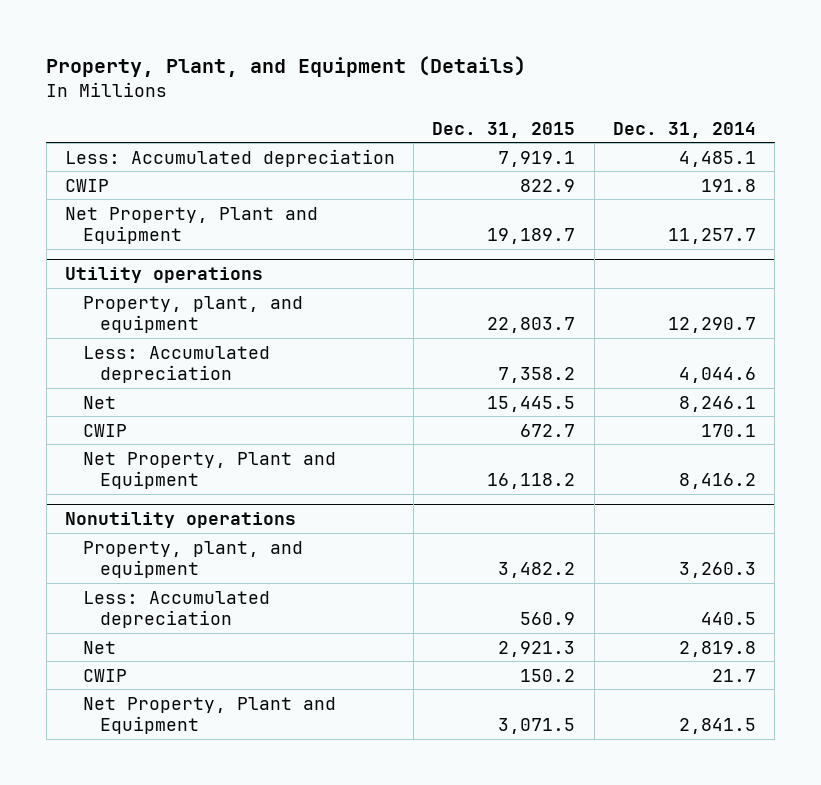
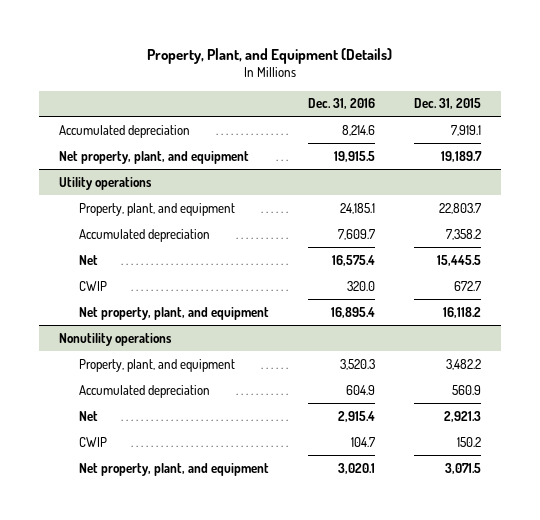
- | Dec. 31, 2015 | Dec. 31, 2014
+ | Dec. 31, 2016 | Dec. 31, 2015
- Less: Accumulated depreciation | 7,919.1 | 4,485.1
- CWIP | 822.9 | 191.8
- Net Property, Plant and Equipment | 19,189.7 | 11,257.7
+ Accumulated depreciation | 8,214.6 | 7,919.1
+ Net property, plant, and equipment | 19,915.5 | 19,189.7
@ Utility operations
- Less: Accumulated depreciation | 7,358.2 | 4,044.6
+ Accumulated depreciation | 7,609.7 | 7,358.2
- Net Property, Plant and Equipment | 16,118.2 | 8,416.2
+ Net property, plant, and equipment | 16,895.4 | 16,118.2
@ Nonutility operations
- Less: Accumulated depreciation | 560.9 | 440.5
+ Accumulated depreciation | 604.9 | 560.9
- Net Property, Plant and Equipment | 3,071.5 | 2,841.5
+ Net property, plant, and equipment | 3,020.1 | 3,071.5

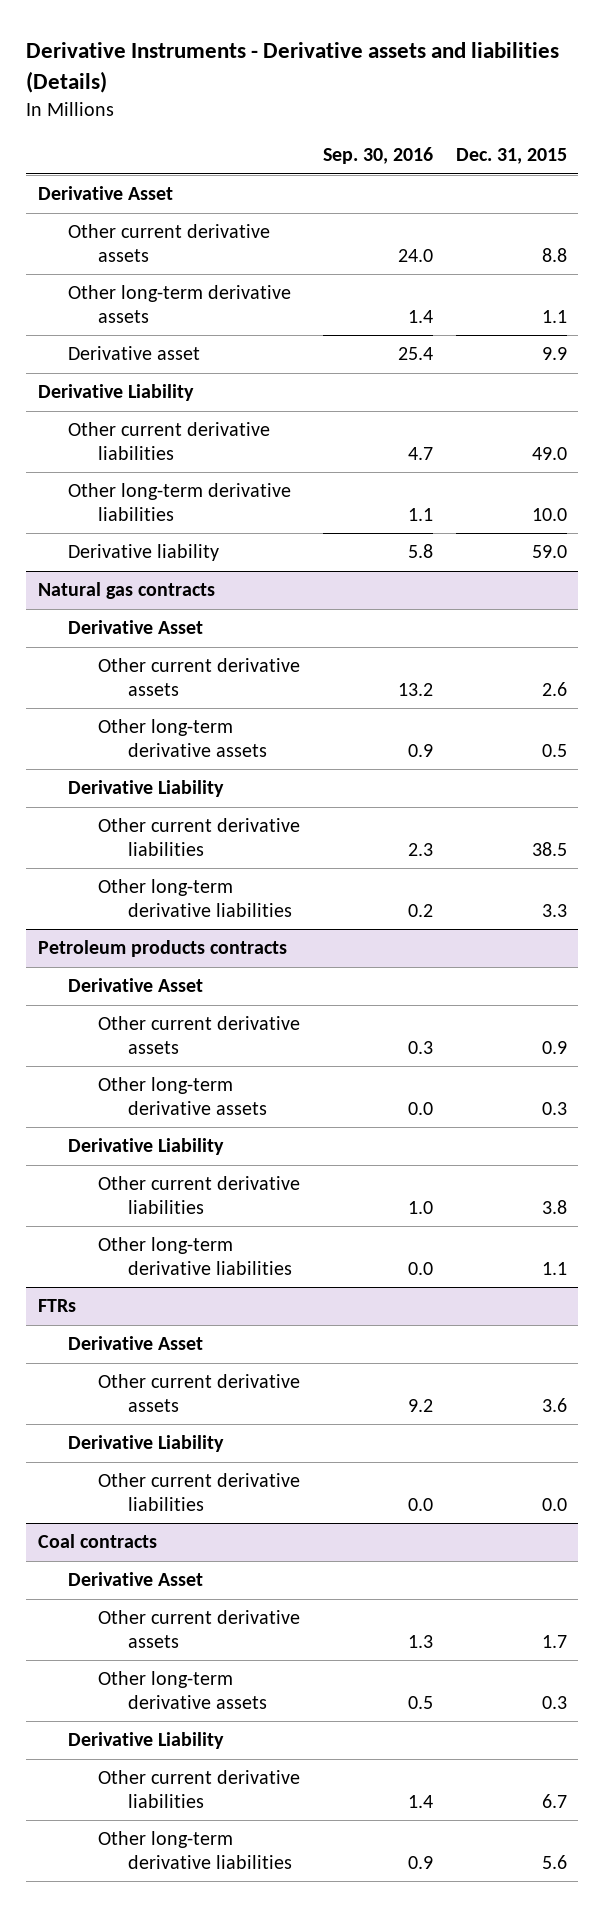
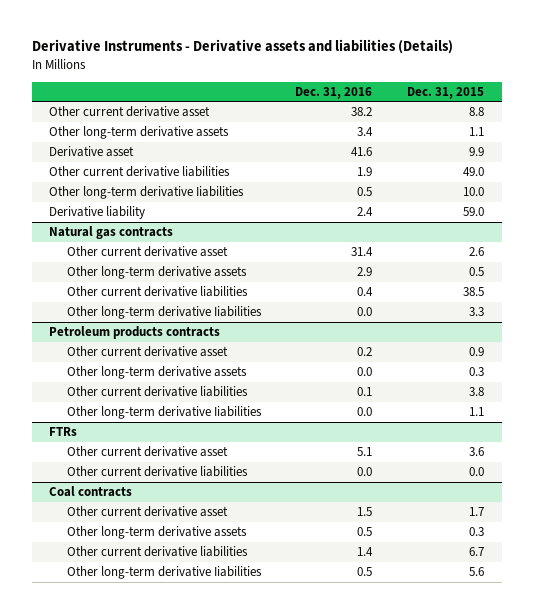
- | Sep. 30, 2016 | Dec. 31, 2015
+ | Dec. 31, 2016 | Dec. 31, 2015
- Derivative Asset
- Other current derivative assets | 24.0 | 8.8
+ Other current derivative asset | 38.2 | 8.8
- Derivative Liability
- Other long-term derivative liabilities | 1.1 | 10.0
+ Other long-term derivative Iiabilities | 0.5 | 10.0
@ Natural gas contracts
- Derivative Asset
- Other current derivative assets | 13.2 | 2.6
+ Other current derivative asset | 31.4 | 2.6
- Derivative Liability
- Other long-term derivative liabilities | 0.2 | 3.3
+ Other long-term derivative Iiabilities | 0.0 | 3.3
@ Petroleum products contracts
- Derivative Asset
- Other current derivative assets | 0.3 | 0.9
+ Other current derivative asset | 0.2 | 0.9
- Derivative Liability
- Other long-term derivative liabilities | 0.0 | 1.1
+ Other long-term derivative Iiabilities | 0.0 | 1.1
@ FTRs
- Derivative Asset
- Other current derivative assets | 9.2 | 3.6
- Derivative Liability
+ Other current derivative asset | 5.1 | 3.6
@ Coal contracts
- Derivative Asset
- Other current derivative assets | 1.3 | 1.7
+ Other current derivative asset | 1.5 | 1.7
- Derivative Liability
- Other long-term derivative liabilities | 0.9 | 5.6
+ Other long-term derivative Iiabilities | 0.5 | 5.6

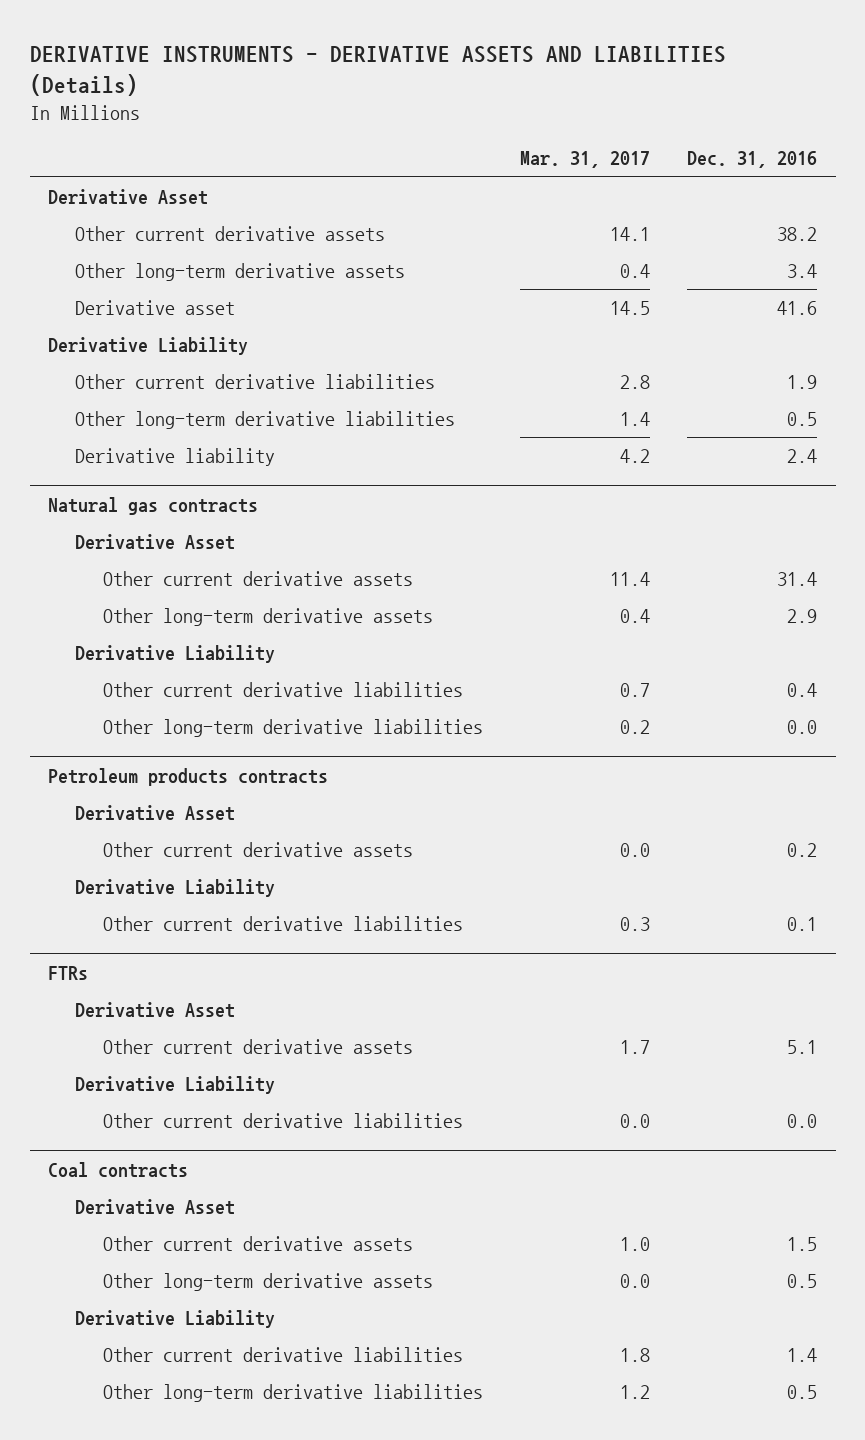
- Derivative Instruments - Derivative assets and liabilities (Details)
+ DERIVATIVE INSTRUMENTS - DERIVATIVE ASSETS AND LIABILITIES (Details)
- | Dec. 31, 2016 | Dec. 31, 2015
+ | Mar. 31, 2017 | Dec. 31, 2016
- Other current derivative asset | 38.2 | 8.8
+ Derivative Asset
+ Other current derivative assets | 14.1 | 38.2
+ Derivative Liability
- Other long-term derivative Iiabilities | 0.5 | 10.0
+ Other long-term derivative liabilities | 1.4 | 0.5
@ Natural gas contracts
- Other current derivative asset | 31.4 | 2.6
+ Derivative Asset
+ Other current derivative assets | 11.4 | 31.4
+ Derivative Liability
- Other long-term derivative Iiabilities | 0.0 | 3.3
+ Other long-term derivative liabilities | 0.2 | 0.0
@ Petroleum products contracts
- Other current derivative asset | 0.2 | 0.9
- Other long-term derivative assets | 0.0 | 0.3
+ Derivative Asset
+ Other current derivative assets | 0.0 | 0.2
+ Derivative Liability
- Other long-term derivative Iiabilities | 0.0 | 1.1
@ FTRs
- Other current derivative asset | 5.1 | 3.6
+ Derivative Asset
+ Other current derivative assets | 1.7 | 5.1
+ Derivative Liability
@ Coal contracts
- Other current derivative asset | 1.5 | 1.7
+ Derivative Asset
+ Other current derivative assets | 1.0 | 1.5
+ Derivative Liability
- Other long-term derivative Iiabilities | 0.5 | 5.6
+ Other long-term derivative liabilities | 1.2 | 0.5

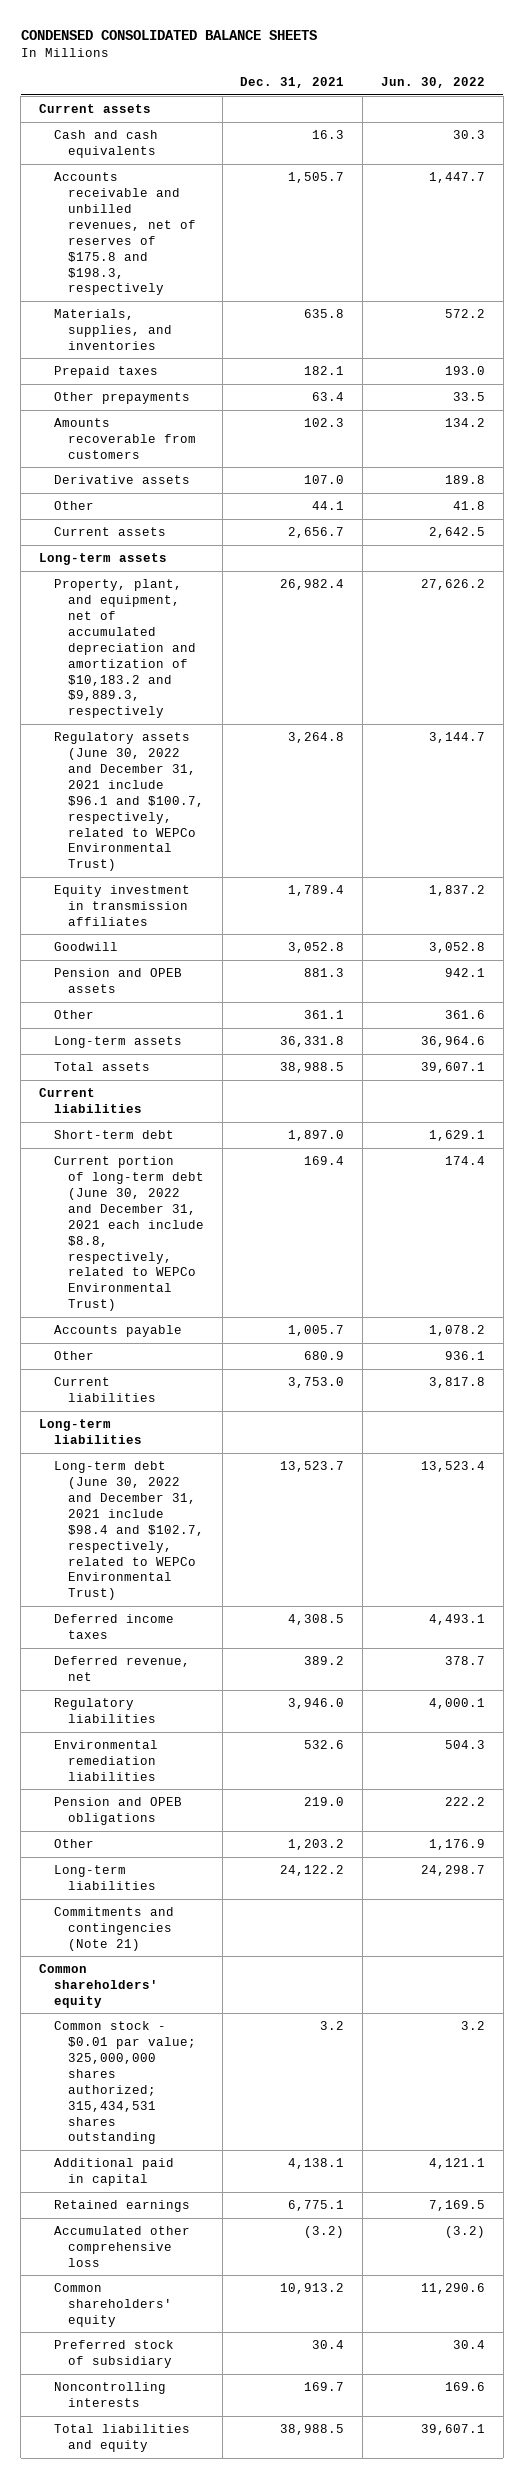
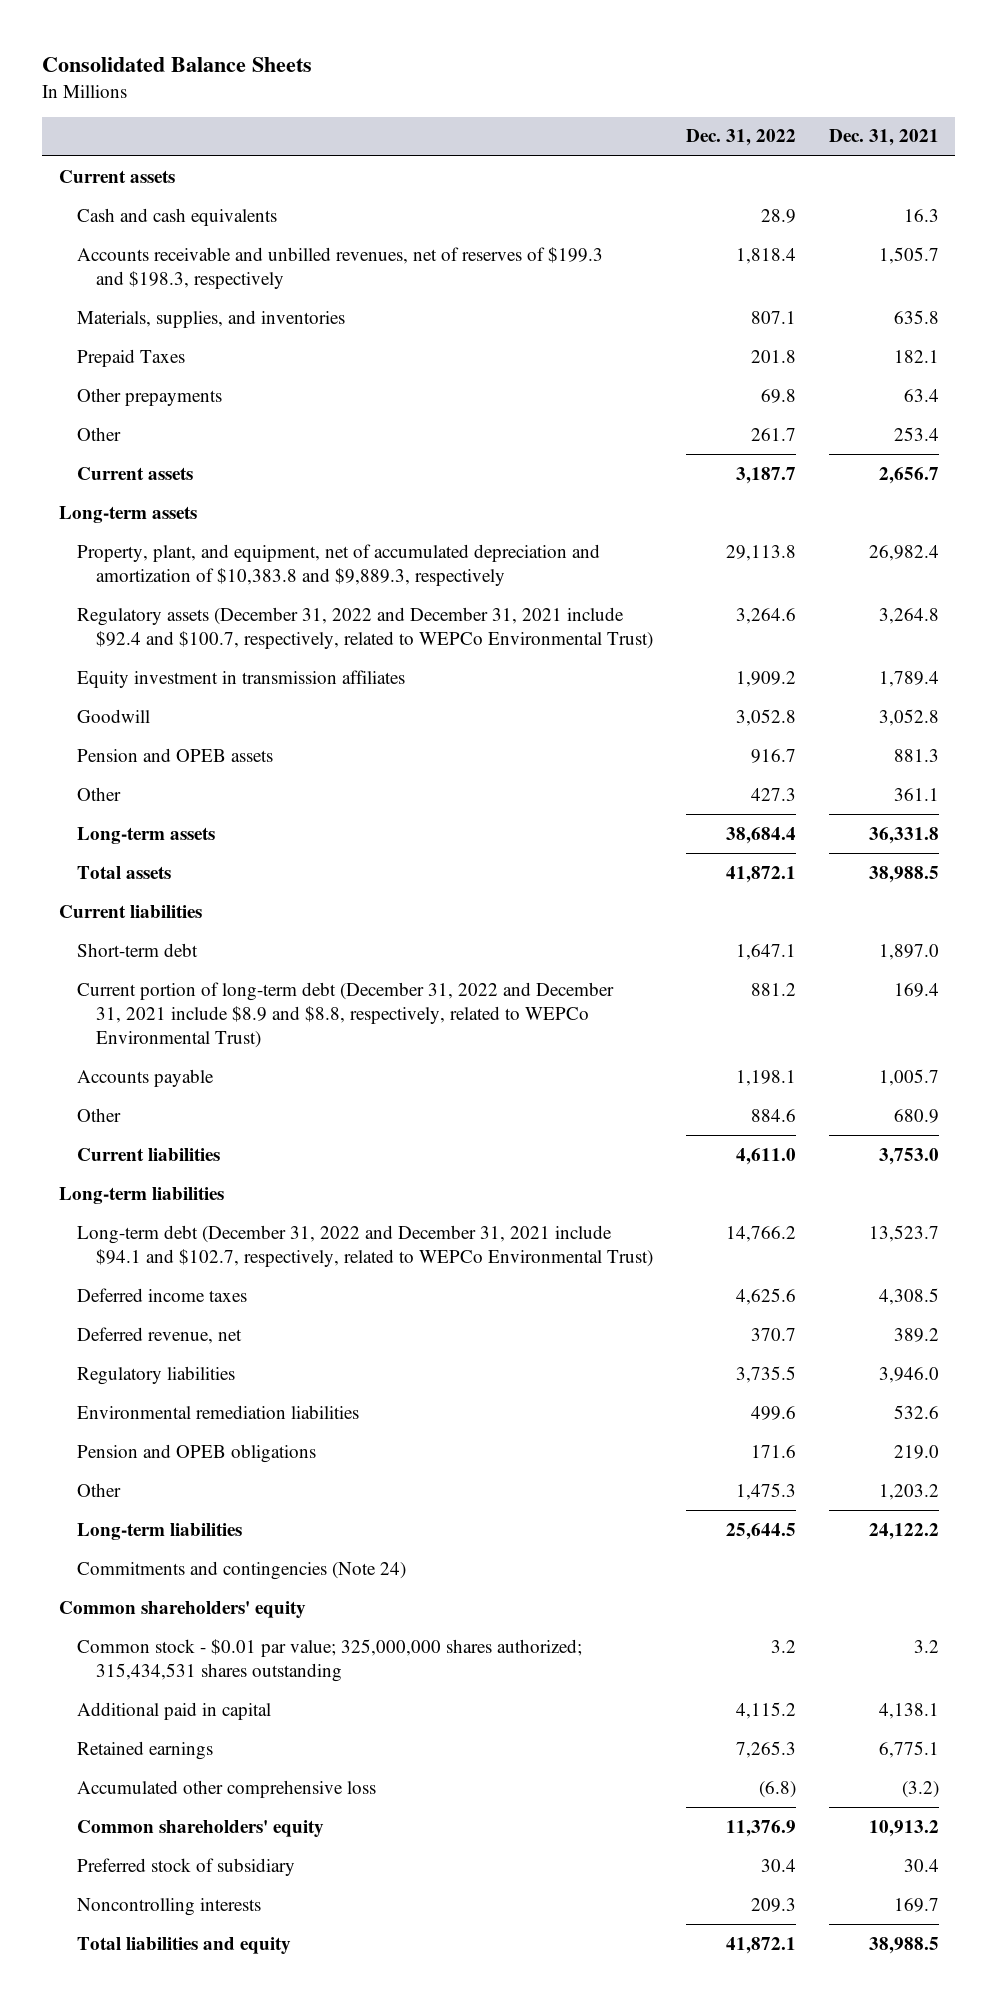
- CONDENSED CONSOLIDATED BALANCE SHEETS
+ Consolidated Balance Sheets
- | Dec. 31, 2021 | Jun. 30, 2022
+ | Dec. 31, 2022 | Dec. 31, 2021
- Accounts receivable and unbilled revenues, net of reserves of $175.8 and $198.3, respectively | 1,505.7 | 1,447.7
+ Accounts receivable and unbilled revenues, net of reserves of $199.3 and $198.3, respectively | 1,818.4 | 1,505.7
- Prepaid taxes | 182.1 | 193.0
+ Prepaid Taxes | 201.8 | 182.1
- Amounts recoverable from customers | 102.3 | 134.2
- Derivative assets | 107.0 | 189.8
- Other | 44.1 | 41.8
+ Other | 261.7 | 253.4
- Property, plant, and equipment, net of accumulated depreciation and amortization of $10,183.2 and $9,889.3, respectively | 26,982.4 | 27,626.2
- Regulatory assets (June 30, 2022 and December 31, 2021 include $96.1 and $100.7, respectively, related to WEPCo Environmental Trust) | 3,264.8 | 3,144.7
+ Property, plant, and equipment, net of accumulated depreciation and amortization of $10,383.8 and $9,889.3, respectively | 29,113.8 | 26,982.4
+ Regulatory assets (December 31, 2022 and December 31, 2021 include $92.4 and $100.7, respectively, related to WEPCo Environmental Trust) | 3,264.6 | 3,264.8
- Current portion of long-term debt (June 30, 2022 and December 31, 2021 each include $8.8, respectively, related to WEPCo Environmental Trust) | 169.4 | 174.4
+ Current portion of long-term debt (December 31, 2022 and December 31, 2021 include $8.9 and $8.8, respectively, related to WEPCo Environmental Trust) | 881.2 | 169.4
- Long-term debt (June 30, 2022 and December 31, 2021 include $98.4 and $102.7, respectively, related to WEPCo Environmental Trust) | 13,523.7 | 13,523.4
+ Long-term debt (December 31, 2022 and December 31, 2021 include $94.1 and $102.7, respectively, related to WEPCo Environmental Trust) | 14,766.2 | 13,523.7
- Commitments and contingencies (Note 21)
+ Commitments and contingencies (Note 24)

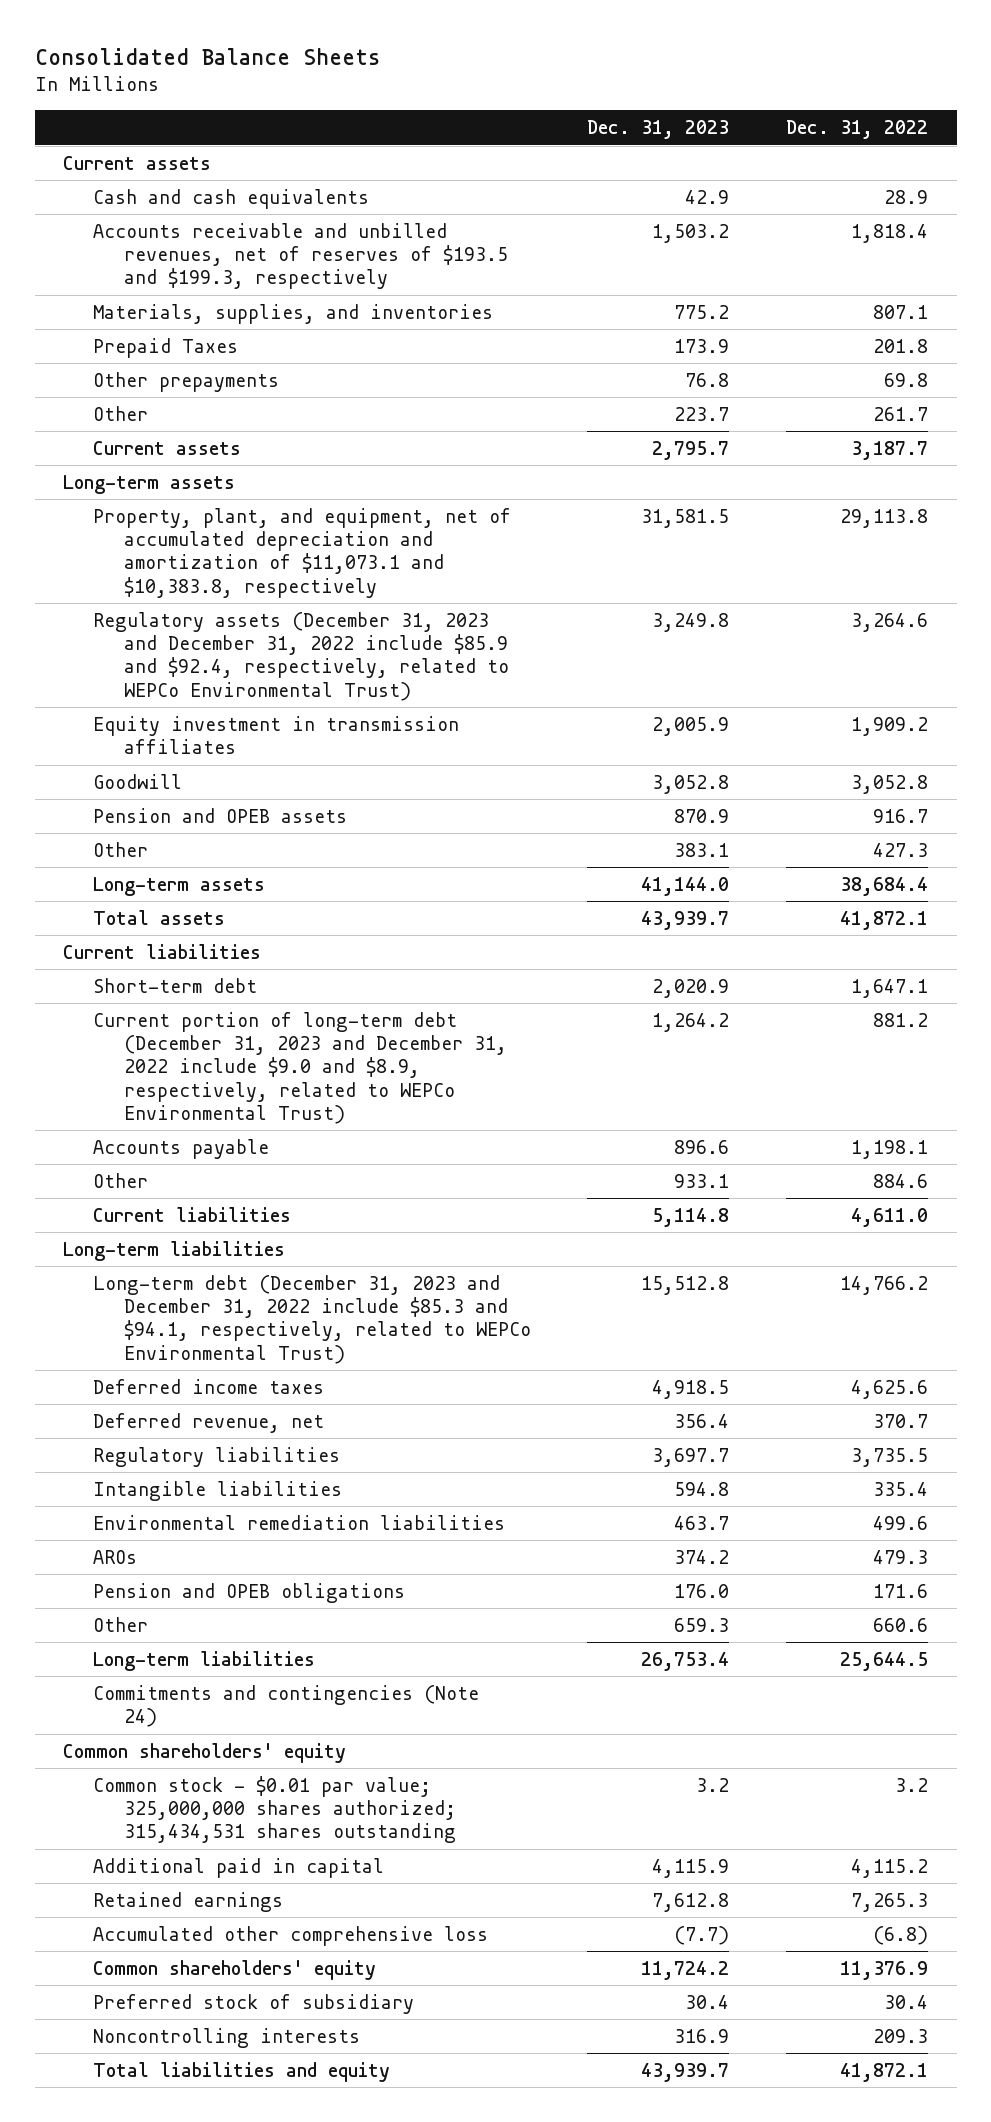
- | Dec. 31, 2022 | Dec. 31, 2021
+ | Dec. 31, 2023 | Dec. 31, 2022
- Accounts receivable and unbilled revenues, net of reserves of $199.3 and $198.3, respectively | 1,818.4 | 1,505.7
+ Accounts receivable and unbilled revenues, net of reserves of $193.5 and $199.3, respectively | 1,503.2 | 1,818.4
- Property, plant, and equipment, net of accumulated depreciation and amortization of $10,383.8 and $9,889.3, respectively | 29,113.8 | 26,982.4
- Regulatory assets (December 31, 2022 and December 31, 2021 include $92.4 and $100.7, respectively, related to WEPCo Environmental Trust) | 3,264.6 | 3,264.8
+ Property, plant, and equipment, net of accumulated depreciation and amortization of $11,073.1 and $10,383.8, respectively | 31,581.5 | 29,113.8
+ Regulatory assets (December 31, 2023 and December 31, 2022 include $85.9 and $92.4, respectively, related to WEPCo Environmental Trust) | 3,249.8 | 3,264.6
- Current portion of long-term debt (December 31, 2022 and December 31, 2021 include $8.9 and $8.8, respectively, related to WEPCo Environmental Trust) | 881.2 | 169.4
+ Current portion of long-term debt (December 31, 2023 and December 31, 2022 include $9.0 and $8.9, respectively, related to WEPCo Environmental Trust) | 1,264.2 | 881.2
- Long-term debt (December 31, 2022 and December 31, 2021 include $94.1 and $102.7, respectively, related to WEPCo Environmental Trust) | 14,766.2 | 13,523.7
+ Long-term debt (December 31, 2023 and December 31, 2022 include $85.3 and $94.1, respectively, related to WEPCo Environmental Trust) | 15,512.8 | 14,766.2
+ Intangible liabilities | 594.8 | 335.4
+ AROs | 374.2 | 479.3
- Other | 1,475.3 | 1,203.2
+ Other | 659.3 | 660.6

